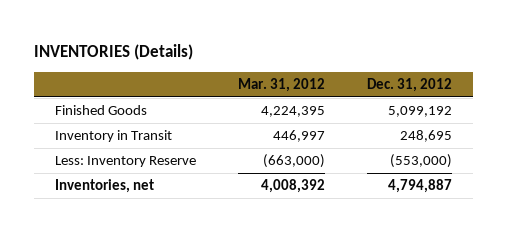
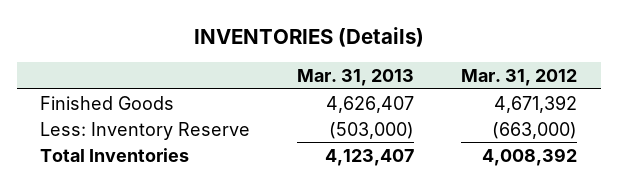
- | Mar. 31, 2012 | Dec. 31, 2012
+ | Mar. 31, 2013 | Mar. 31, 2012
- Finished Goods | 4,224,395 | 5,099,192
- Inventory in Transit | 446,997 | 248,695
+ Finished Goods | 4,626,407 | 4,671,392
- Inventories, net | 4,008,392 | 4,794,887
+ Total Inventories | 4,123,407 | 4,008,392

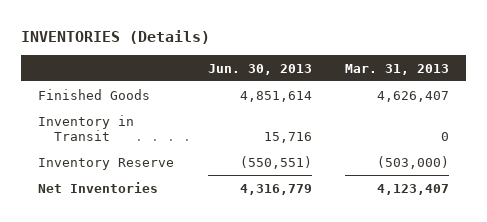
- | Mar. 31, 2013 | Mar. 31, 2012
+ | Jun. 30, 2013 | Mar. 31, 2013
- Less: Inventory Reserve | (503,000) | (663,000)
- Total Inventories | 4,123,407 | 4,008,392
+ Inventory in Transit | 15,716 | 0
+ Inventory Reserve | (550,551) | (503,000)
+ Net Inventories | 4,316,779 | 4,123,407

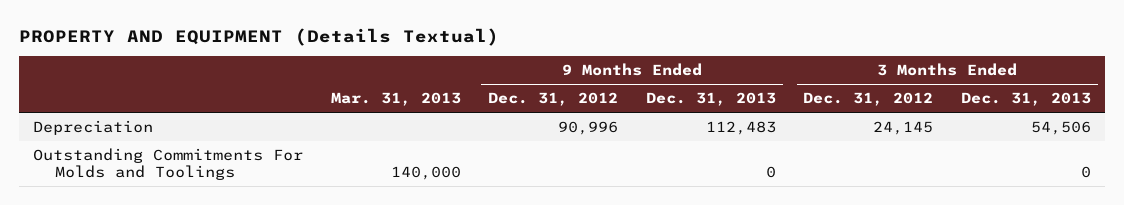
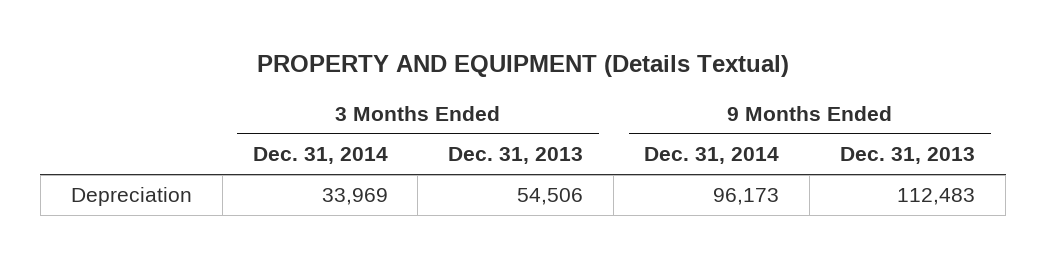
- | Mar. 31, 2013 | 9 Months Ended Dec. 31, 2012 | 9 Months Ended Dec. 31, 2013 | 3 Months Ended Dec. 31, 2012 | 3 Months Ended Dec. 31, 2013
+ | 3 Months Ended Dec. 31, 2014 | 3 Months Ended Dec. 31, 2013 | 9 Months Ended Dec. 31, 2014 | 9 Months Ended Dec. 31, 2013
- Outstanding Commitments For Molds and Toolings | 140,000 | | 0 | | 0

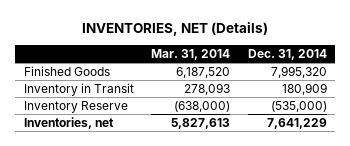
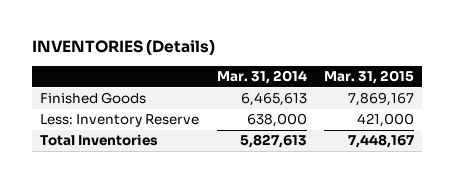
- INVENTORIES, NET (Details)
+ INVENTORIES (Details)
- | Mar. 31, 2014 | Dec. 31, 2014
+ | Mar. 31, 2014 | Mar. 31, 2015
- Finished Goods | 6,187,520 | 7,995,320
- Inventory in Transit | 278,093 | 180,909
- Inventory Reserve | (638,000) | (535,000)
- Inventories, net | 5,827,613 | 7,641,229
+ Finished Goods | 6,465,613 | 7,869,167
+ Less: Inventory Reserve | 638,000 | 421,000
+ Total Inventories | 5,827,613 | 7,448,167

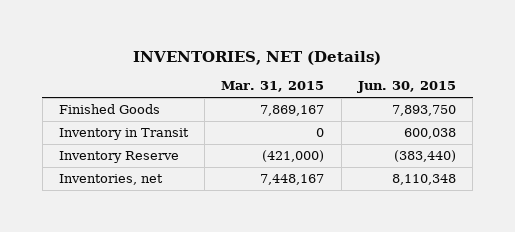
- INVENTORIES (Details)
+ INVENTORIES, NET (Details)
- | Mar. 31, 2014 | Mar. 31, 2015
+ | Mar. 31, 2015 | Jun. 30, 2015
- Less: Inventory Reserve | 638,000 | 421,000
- Total Inventories | 5,827,613 | 7,448,167
+ Inventory in Transit | 0 | 600,038
+ Inventory Reserve | (421,000) | (383,440)
+ Inventories, net | 7,448,167 | 8,110,348

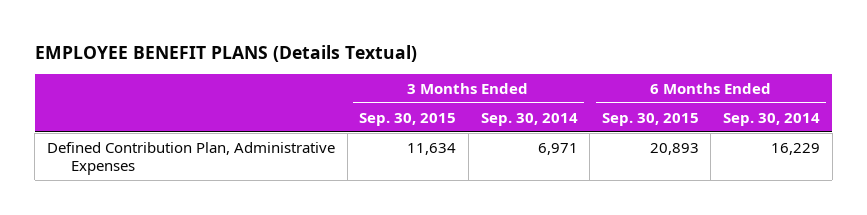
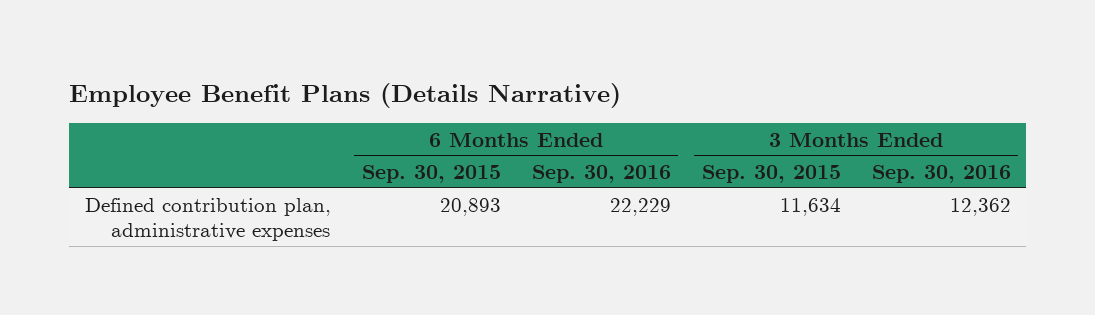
- EMPLOYEE BENEFIT PLANS (Details Textual)
+ Employee Benefit Plans (Details Narrative)
- | 3 Months Ended Sep. 30, 2015 | 3 Months Ended Sep. 30, 2014 | 6 Months Ended Sep. 30, 2015 | 6 Months Ended Sep. 30, 2014
+ | 6 Months Ended Sep. 30, 2015 | 6 Months Ended Sep. 30, 2016 | 3 Months Ended Sep. 30, 2015 | 3 Months Ended Sep. 30, 2016
- Defined Contribution Plan, Administrative Expenses | 11,634 | 6,971 | 20,893 | 16,229
+ Defined contribution plan, administrative expenses | 20,893 | 22,229 | 11,634 | 12,362

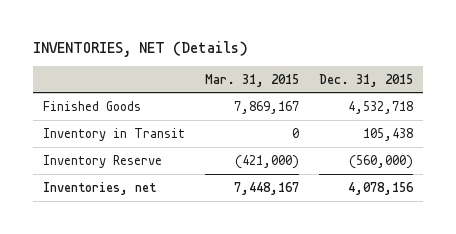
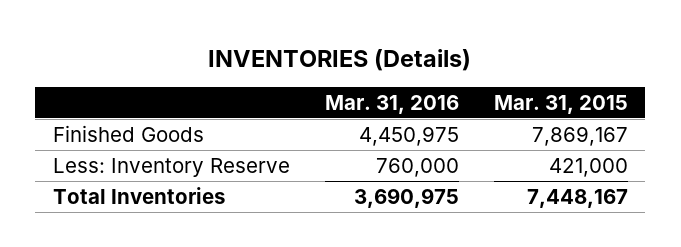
- INVENTORIES, NET (Details)
+ INVENTORIES (Details)
- | Mar. 31, 2015 | Dec. 31, 2015
+ | Mar. 31, 2016 | Mar. 31, 2015
- Inventory in Transit | 0 | 105,438
- Inventory Reserve | (421,000) | (560,000)
- Inventories, net | 7,448,167 | 4,078,156
+ Less: Inventory Reserve | 760,000 | 421,000
+ Total Inventories | 3,690,975 | 7,448,167

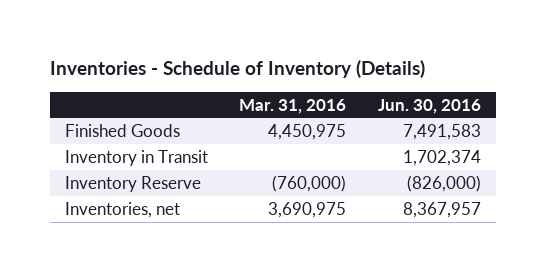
- INVENTORIES (Details)
+ Inventories - Schedule of Inventory (Details)
- | Mar. 31, 2016 | Mar. 31, 2015
+ | Mar. 31, 2016 | Jun. 30, 2016
- Less: Inventory Reserve | 760,000 | 421,000
- Total Inventories | 3,690,975 | 7,448,167
+ Inventory in Transit | | 1,702,374
+ Inventory Reserve | (760,000) | (826,000)
+ Inventories, net | 3,690,975 | 8,367,957

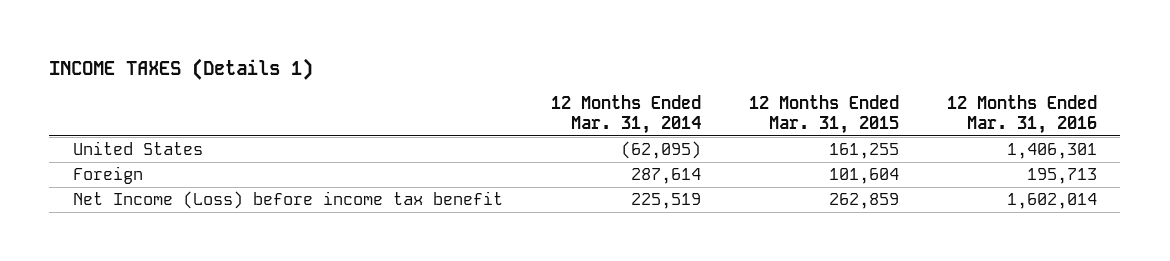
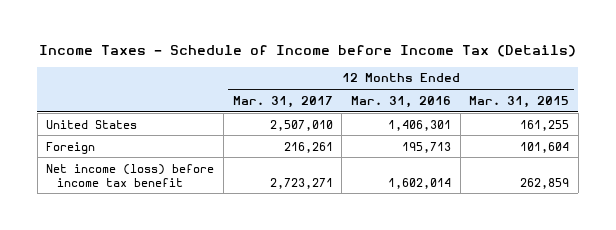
- INCOME TAXES (Details 1)
+ Income Taxes - Schedule of Income before Income Tax (Details)
- | 12 Months Ended Mar. 31, 2014 | 12 Months Ended Mar. 31, 2015 | 12 Months Ended Mar. 31, 2016
+ | 12 Months Ended Mar. 31, 2017 | 12 Months Ended Mar. 31, 2016 | 12 Months Ended Mar. 31, 2015
- Net Income (Loss) before income tax benefit | 225,519 | 262,859 | 1,602,014
+ Net income (loss) before income tax benefit | 2,723,271 | 1,602,014 | 262,859

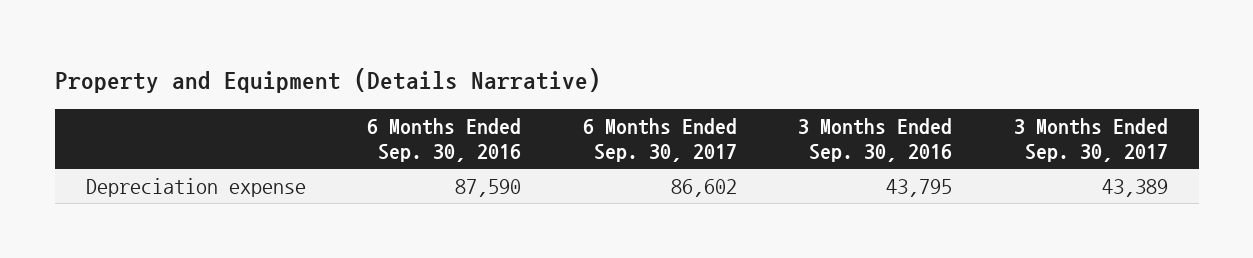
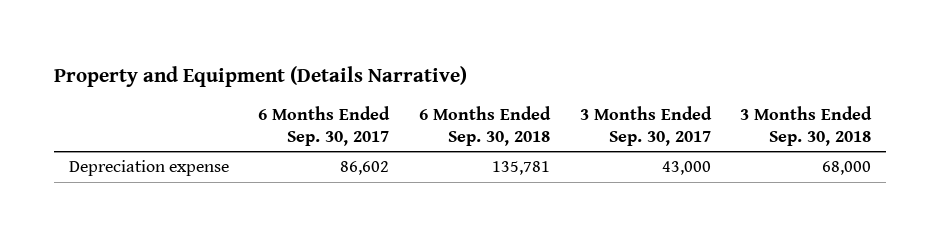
- | 6 Months Ended Sep. 30, 2016 | 6 Months Ended Sep. 30, 2017 | 3 Months Ended Sep. 30, 2016 | 3 Months Ended Sep. 30, 2017
+ | 6 Months Ended Sep. 30, 2017 | 6 Months Ended Sep. 30, 2018 | 3 Months Ended Sep. 30, 2017 | 3 Months Ended Sep. 30, 2018
- Depreciation expense | 87,590 | 86,602 | 43,795 | 43,389
+ Depreciation expense | 86,602 | 135,781 | 43,000 | 68,000

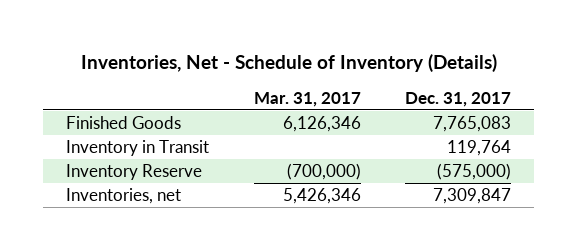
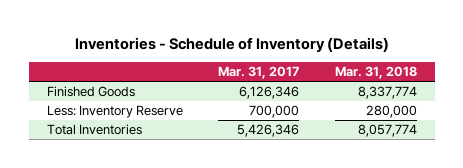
- Inventories, Net - Schedule of Inventory (Details)
+ Inventories - Schedule of Inventory (Details)
- | Mar. 31, 2017 | Dec. 31, 2017
+ | Mar. 31, 2017 | Mar. 31, 2018
- Inventory in Transit | | 119,764
- Inventory Reserve | (700,000) | (575,000)
- Inventories, net | 5,426,346 | 7,309,847
+ Less: Inventory Reserve | 700,000 | 280,000
+ Total Inventories | 5,426,346 | 8,057,774

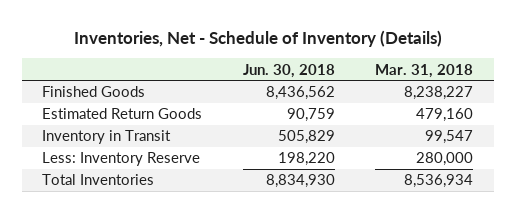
- Inventories - Schedule of Inventory (Details)
+ Inventories, Net - Schedule of Inventory (Details)
- | Mar. 31, 2017 | Mar. 31, 2018
+ | Jun. 30, 2018 | Mar. 31, 2018
- Finished Goods | 6,126,346 | 8,337,774
+ Finished Goods | 8,436,562 | 8,238,227
+ Estimated Return Goods | 90,759 | 479,160
+ Inventory in Transit | 505,829 | 99,547
- Total Inventories | 5,426,346 | 8,057,774
+ Total Inventories | 8,834,930 | 8,536,934

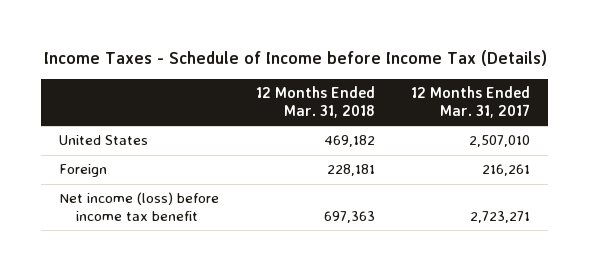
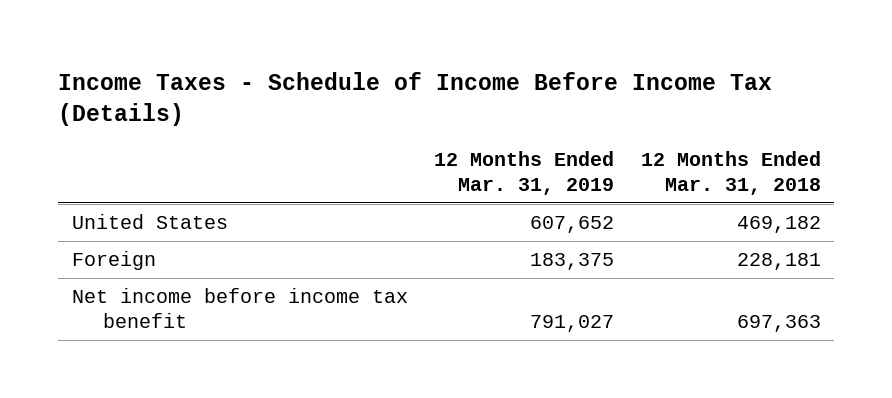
- Income Taxes - Schedule of Income before Income Tax (Details)
+ Income Taxes - Schedule of Income Before Income Tax (Details)
- | 12 Months Ended Mar. 31, 2018 | 12 Months Ended Mar. 31, 2017
+ | 12 Months Ended Mar. 31, 2019 | 12 Months Ended Mar. 31, 2018
- Net income (loss) before income tax benefit | 697,363 | 2,723,271
+ Net income before income tax benefit | 791,027 | 697,363

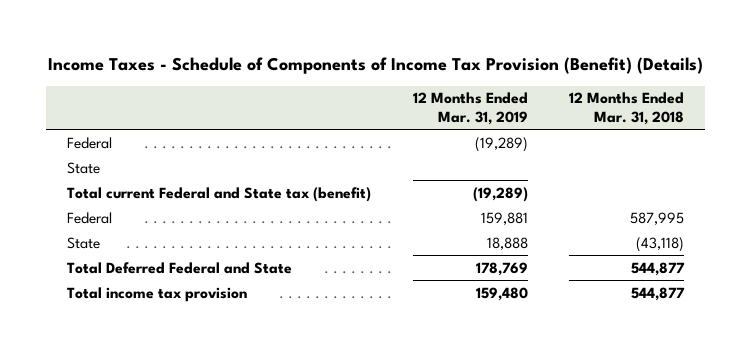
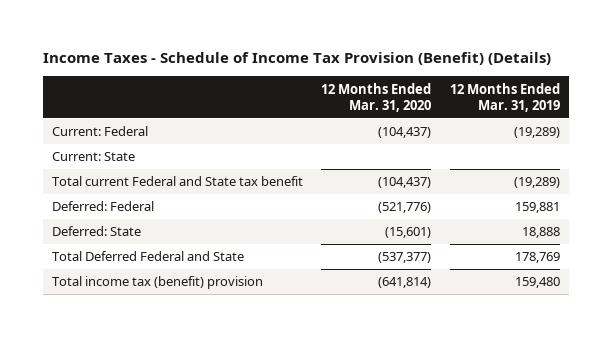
- Income Taxes - Schedule of Components of Income Tax Provision (Benefit) (Details)
+ Income Taxes - Schedule of Income Tax Provision (Benefit) (Details)
- | 12 Months Ended Mar. 31, 2019 | 12 Months Ended Mar. 31, 2018
+ | 12 Months Ended Mar. 31, 2020 | 12 Months Ended Mar. 31, 2019
- Federal | (19,289) |
- State
- Total current Federal and State tax (benefit) | (19,289) |
- Federal | 159,881 | 587,995
- State | 18,888 | (43,118)
+ Current: Federal | (104,437) | (19,289)
+ Current: State
+ Total current Federal and State tax benefit | (104,437) | (19,289)
+ Deferred: Federal | (521,776) | 159,881
+ Deferred: State | (15,601) | 18,888
- Total income tax provision | 159,480 | 544,877
+ Total income tax (benefit) provision | (641,814) | 159,480

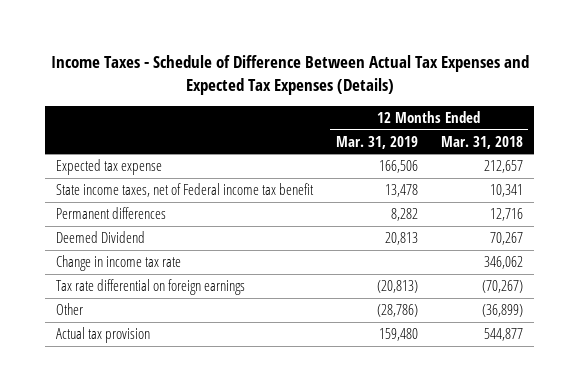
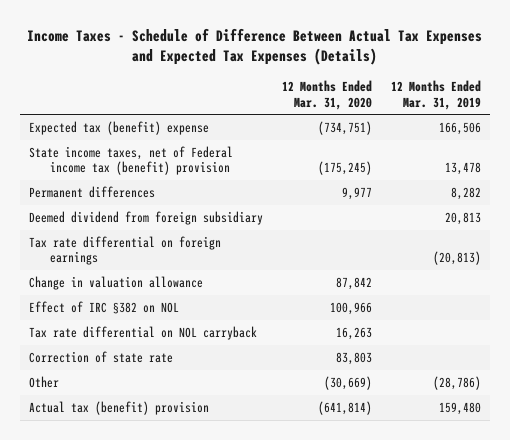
- | 12 Months Ended Mar. 31, 2019 | 12 Months Ended Mar. 31, 2018
+ | 12 Months Ended Mar. 31, 2020 | 12 Months Ended Mar. 31, 2019
- Expected tax expense | 166,506 | 212,657
- State income taxes, net of Federal income tax benefit | 13,478 | 10,341
+ Expected tax (benefit) expense | (734,751) | 166,506
+ State income taxes, net of Federal income tax (benefit) provision | (175,245) | 13,478
- Deemed Dividend | 20,813 | 70,267
- Change in income tax rate | | 346,062
+ Deemed dividend from foreign subsidiary | | 20,813
+ Change in valuation allowance | 87,842 |
+ Effect of IRC §382 on NOL | 100,966 |
+ Tax rate differential on NOL carryback | 16,263 |
+ Correction of state rate | 83,803 |
- Actual tax provision | 159,480 | 544,877
+ Actual tax (benefit) provision | (641,814) | 159,480

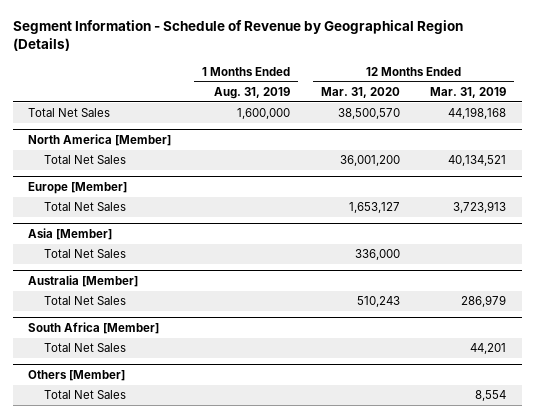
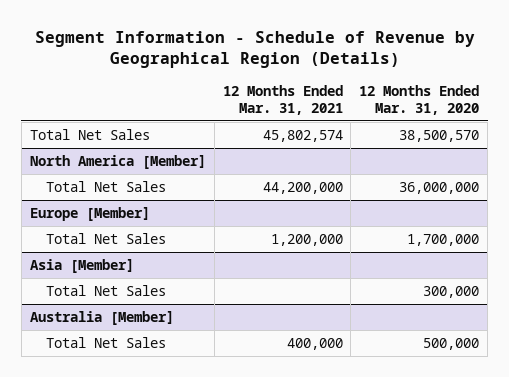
- | 1 Months Ended Aug. 31, 2019 | 12 Months Ended Mar. 31, 2020 | 12 Months Ended Mar. 31, 2019
+ | 12 Months Ended Mar. 31, 2021 | 12 Months Ended Mar. 31, 2020
@ North America [Member]
- Total Net Sales | | 36,001,200 | 40,134,521
+ Total Net Sales | 44,200,000 | 36,000,000
@ Europe [Member]
- Total Net Sales | | 1,653,127 | 3,723,913
+ Total Net Sales | 1,200,000 | 1,700,000
@ Asia [Member]
- Total Net Sales | | 336,000 |
+ Total Net Sales | | 300,000
@ Australia [Member]
- Total Net Sales | | 510,243 | 286,979
- South Africa [Member]
- Total Net Sales | | | 44,201
- Others [Member]
- Total Net Sales | | | 8,554
@ Australia [Member]
+ Total Net Sales | 400,000 | 500,000

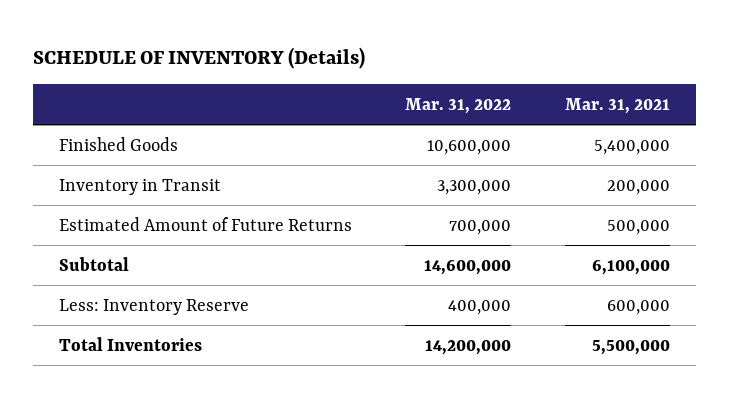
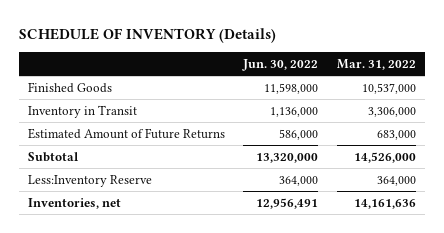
- | Mar. 31, 2022 | Mar. 31, 2021
+ | Jun. 30, 2022 | Mar. 31, 2022
- Finished Goods | 10,600,000 | 5,400,000
- Inventory in Transit | 3,300,000 | 200,000
- Estimated Amount of Future Returns | 700,000 | 500,000
- Subtotal | 14,600,000 | 6,100,000
- Less: Inventory Reserve | 400,000 | 600,000
- Total Inventories | 14,200,000 | 5,500,000
+ Finished Goods | 11,598,000 | 10,537,000
+ Inventory in Transit | 1,136,000 | 3,306,000
+ Estimated Amount of Future Returns | 586,000 | 683,000
+ Subtotal | 13,320,000 | 14,526,000
+ Less:Inventory Reserve | 364,000 | 364,000
+ Inventories, net | 12,956,491 | 14,161,636

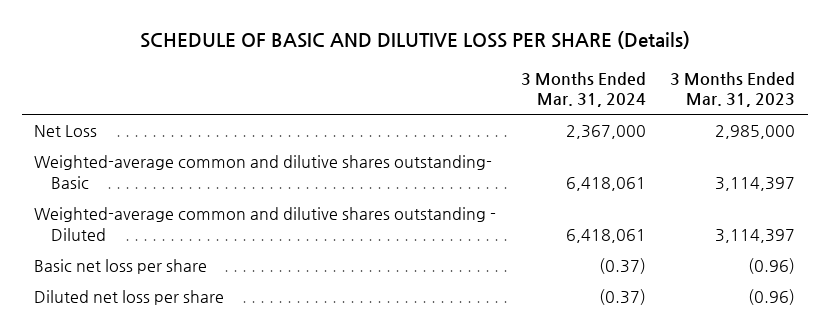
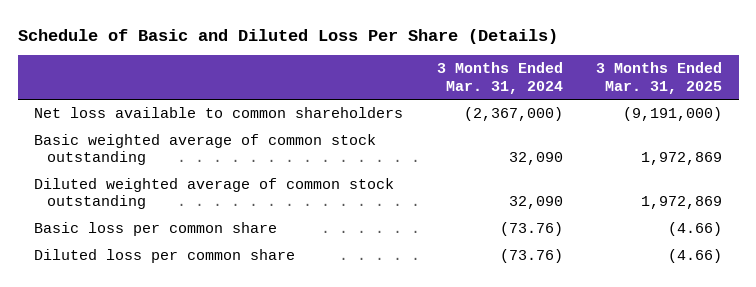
- SCHEDULE OF BASIC AND DILUTIVE LOSS PER SHARE (Details)
+ Schedule of Basic and Diluted Loss Per Share (Details)
- | 3 Months Ended Mar. 31, 2024 | 3 Months Ended Mar. 31, 2023
+ | 3 Months Ended Mar. 31, 2024 | 3 Months Ended Mar. 31, 2025
- Net Loss | 2,367,000 | 2,985,000
- Weighted-average common and dilutive shares outstanding- Basic | 6,418,061 | 3,114,397
- Weighted-average common and dilutive shares outstanding - Diluted | 6,418,061 | 3,114,397
- Basic net loss per share | (0.37) | (0.96)
- Diluted net loss per share | (0.37) | (0.96)
+ Net loss available to common shareholders | (2,367,000) | (9,191,000)
+ Basic weighted average of common stock outstanding | 32,090 | 1,972,869
+ Diluted weighted average of common stock outstanding | 32,090 | 1,972,869
+ Basic loss per common share | (73.76) | (4.66)
+ Diluted loss per common share | (73.76) | (4.66)

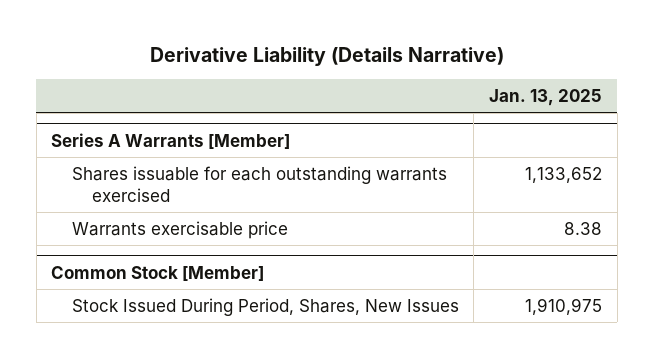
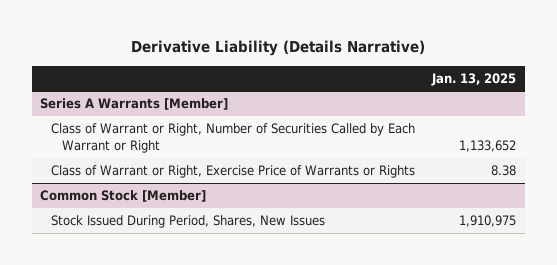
@ Series A Warrants [Member]
- Shares issuable for each outstanding warrants exercised | 1,133,652
- Warrants exercisable price | 8.38
+ Class of Warrant or Right, Number of Securities Called by Each Warrant or Right | 1,133,652
+ Class of Warrant or Right, Exercise Price of Warrants or Rights | 8.38

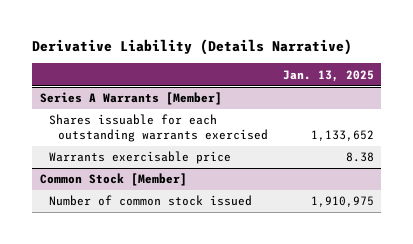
@ Series A Warrants [Member]
- Class of Warrant or Right, Number of Securities Called by Each Warrant or Right | 1,133,652
- Class of Warrant or Right, Exercise Price of Warrants or Rights | 8.38
+ Shares issuable for each outstanding warrants exercised | 1,133,652
+ Warrants exercisable price | 8.38
@ Common Stock [Member]
- Stock Issued During Period, Shares, New Issues | 1,910,975
+ Number of common stock issued | 1,910,975

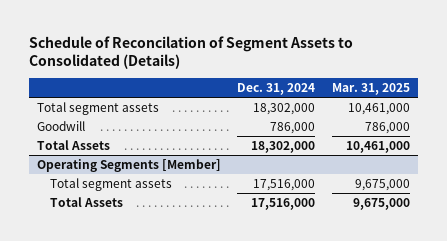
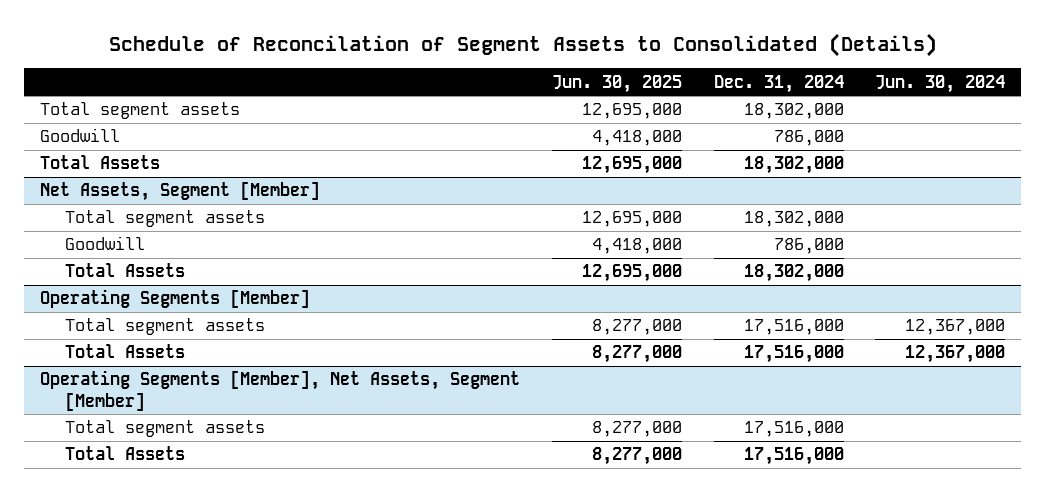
- | Dec. 31, 2024 | Mar. 31, 2025
+ | Jun. 30, 2025 | Dec. 31, 2024 | Jun. 30, 2024
+ Net Assets, Segment [Member]
+ Total segment assets | 12,695,000 | 18,302,000 |
+ Goodwill | 4,418,000 | 786,000 |
+ Total Assets | 12,695,000 | 18,302,000 |
+ Operating Segments [Member], Net Assets, Segment [Member]
+ Total segment assets | 8,277,000 | 17,516,000 |
+ Total Assets | 8,277,000 | 17,516,000 |

